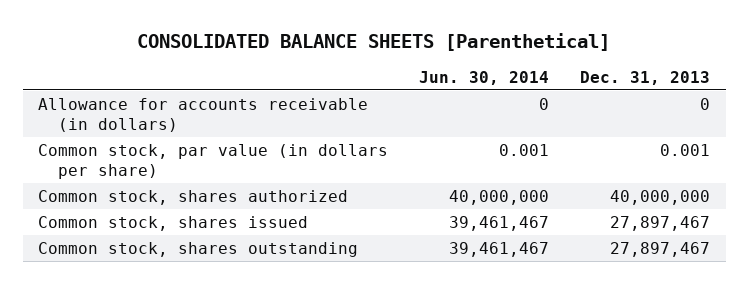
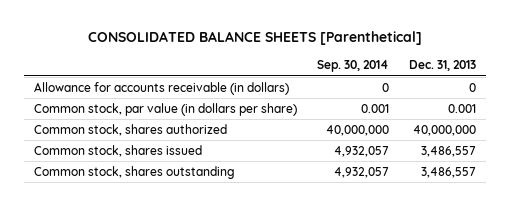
- | Jun. 30, 2014 | Dec. 31, 2013
+ | Sep. 30, 2014 | Dec. 31, 2013
- Common stock, shares issued | 39,461,467 | 27,897,467
- Common stock, shares outstanding | 39,461,467 | 27,897,467
+ Common stock, shares issued | 4,932,057 | 3,486,557
+ Common stock, shares outstanding | 4,932,057 | 3,486,557

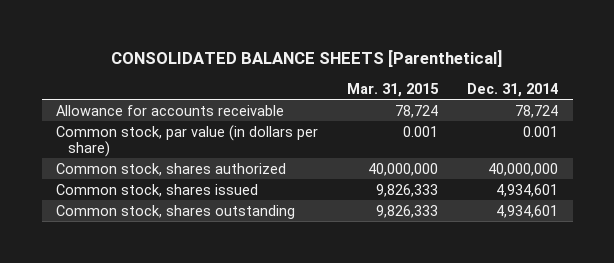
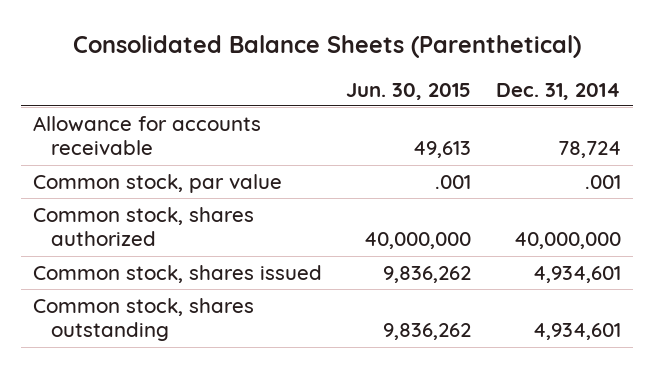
- CONSOLIDATED BALANCE SHEETS [Parenthetical]
+ Consolidated Balance Sheets (Parenthetical)
- | Mar. 31, 2015 | Dec. 31, 2014
+ | Jun. 30, 2015 | Dec. 31, 2014
- Common stock, par value (in dollars per share) | 0.001 | 0.001
+ Common stock, par value | .001 | .001

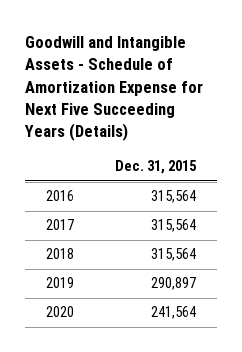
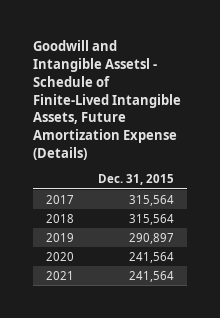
- Goodwill and Intangible Assets - Schedule of Amortization Expense for Next Five Succeeding Years (Details)
+ Goodwill and Intangible Assetsl - Schedule of Finite-Lived Intangible Assets, Future Amortization Expense (Details)
- 2016 | 315,564
+ 2021 | 241,564

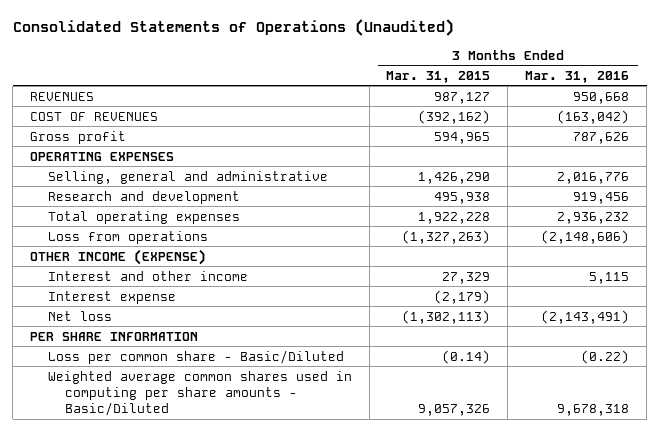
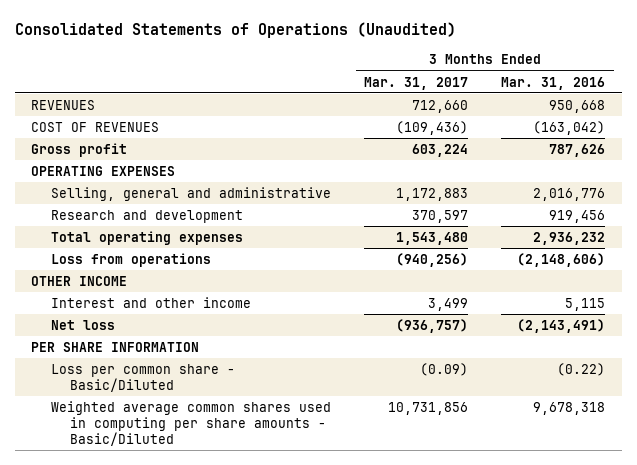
- | 3 Months Ended Mar. 31, 2015 | 3 Months Ended Mar. 31, 2016
+ | 3 Months Ended Mar. 31, 2017 | 3 Months Ended Mar. 31, 2016
- OTHER INCOME (EXPENSE)
+ OTHER INCOME
- Interest expense | (2,179) |

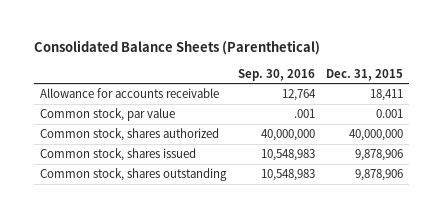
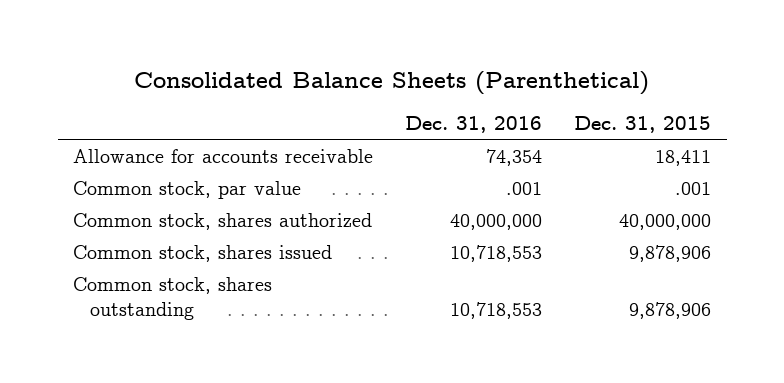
- | Sep. 30, 2016 | Dec. 31, 2015
+ | Dec. 31, 2016 | Dec. 31, 2015
- Common stock, par value | .001 | 0.001
+ Common stock, par value | .001 | .001

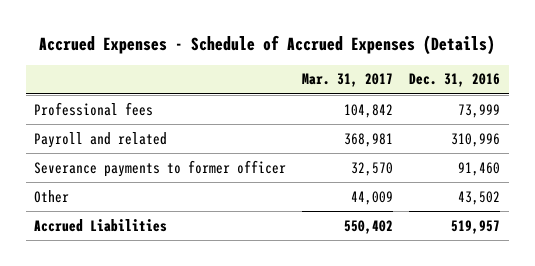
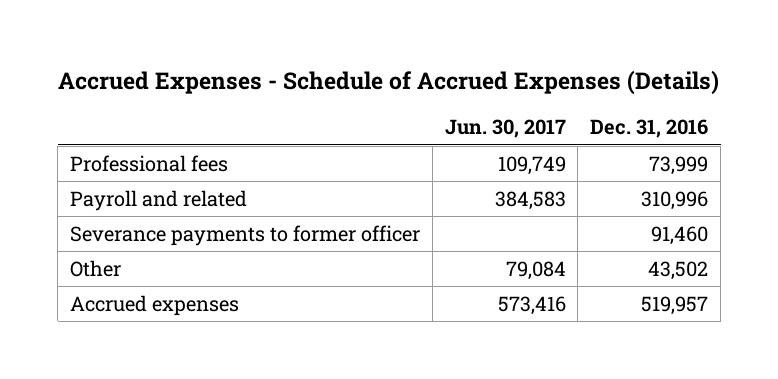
- | Mar. 31, 2017 | Dec. 31, 2016
+ | Jun. 30, 2017 | Dec. 31, 2016
- Accrued Liabilities | 550,402 | 519,957
+ Accrued expenses | 573,416 | 519,957

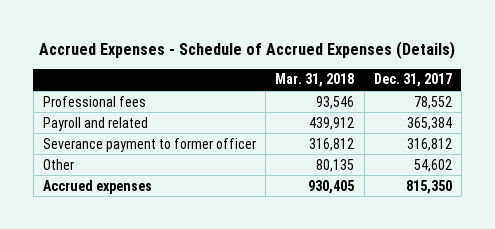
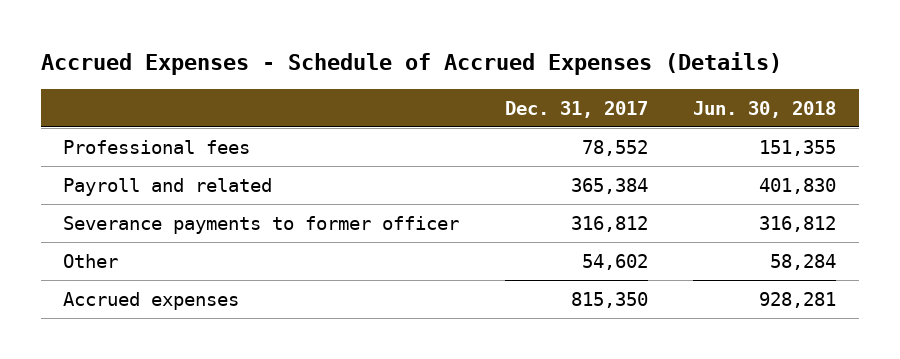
- | Mar. 31, 2018 | Dec. 31, 2017
+ | Dec. 31, 2017 | Jun. 30, 2018
- Severance payment to former officer | 316,812 | 316,812
+ Severance payments to former officer | 316,812 | 316,812

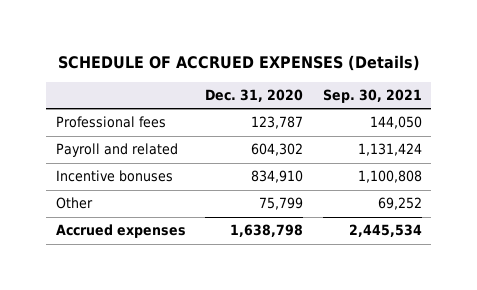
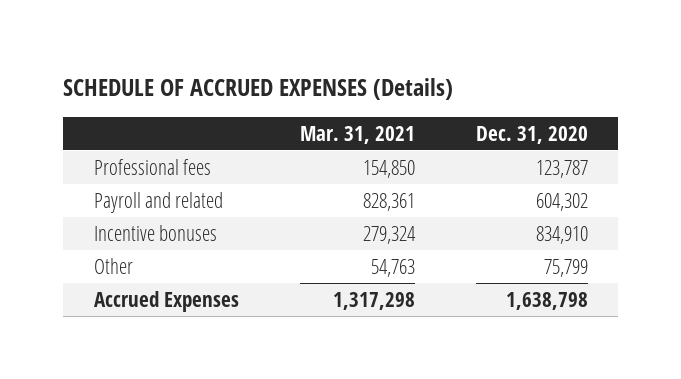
- | Dec. 31, 2020 | Sep. 30, 2021
+ | Mar. 31, 2021 | Dec. 31, 2020
- Accrued expenses | 1,638,798 | 2,445,534
+ Accrued Expenses | 1,317,298 | 1,638,798

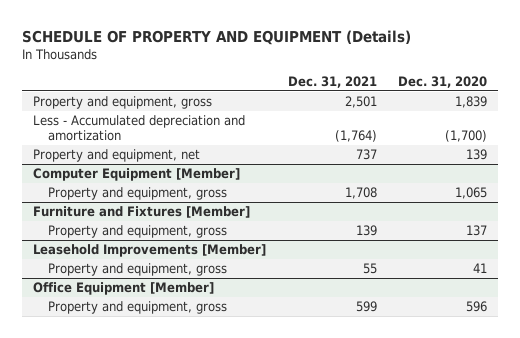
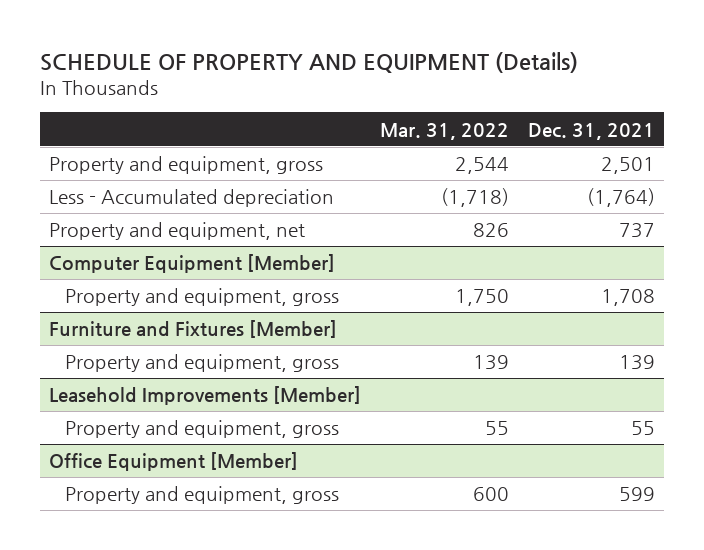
- | Dec. 31, 2021 | Dec. 31, 2020
+ | Mar. 31, 2022 | Dec. 31, 2021
- Less - Accumulated depreciation and amortization | (1,764) | (1,700)
+ Less - Accumulated depreciation | (1,718) | (1,764)

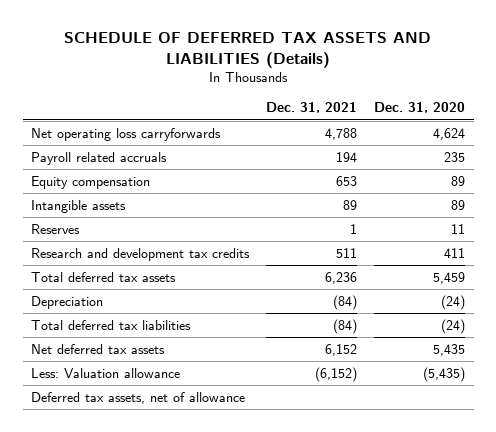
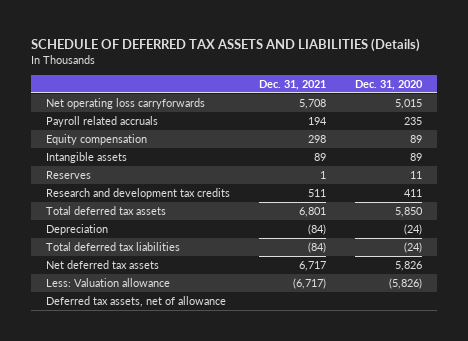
- Net operating loss carryforwards | 4,788 | 4,624
+ Net operating loss carryforwards | 5,708 | 5,015
- Equity compensation | 653 | 89
+ Equity compensation | 298 | 89
- Total deferred tax assets | 6,236 | 5,459
+ Total deferred tax assets | 6,801 | 5,850
- Net deferred tax assets | 6,152 | 5,435
- Less: Valuation allowance | (6,152) | (5,435)
+ Net deferred tax assets | 6,717 | 5,826
+ Less: Valuation allowance | (6,717) | (5,826)

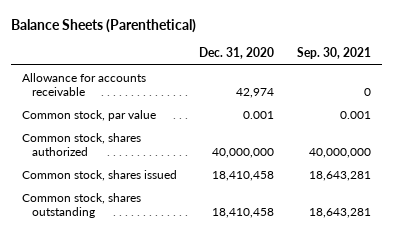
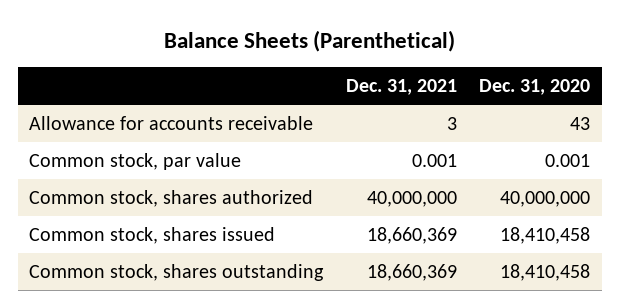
- | Dec. 31, 2020 | Sep. 30, 2021
+ | Dec. 31, 2021 | Dec. 31, 2020
- Allowance for accounts receivable | 42,974 | 0
+ Allowance for accounts receivable | 3 | 43

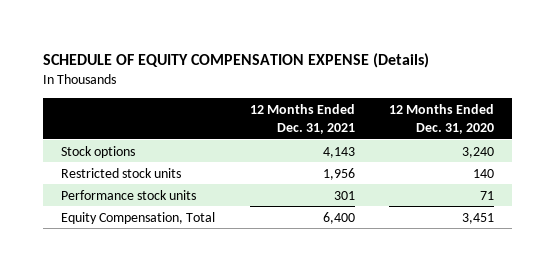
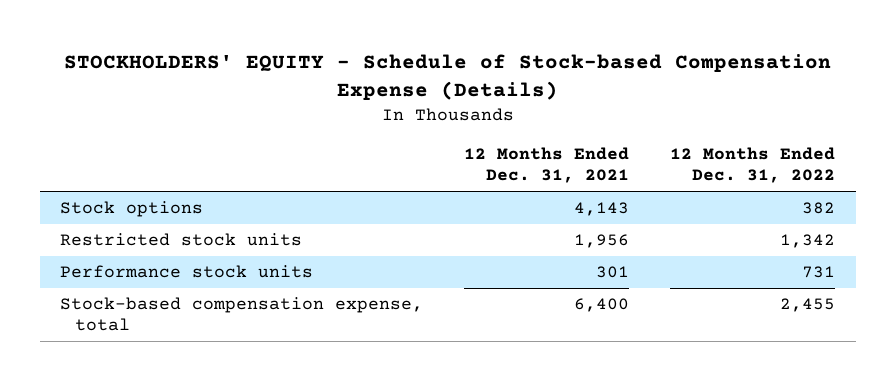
- SCHEDULE OF EQUITY COMPENSATION EXPENSE (Details)
+ STOCKHOLDERS' EQUITY - Schedule of Stock-based Compensation Expense (Details)
- | 12 Months Ended Dec. 31, 2021 | 12 Months Ended Dec. 31, 2020
+ | 12 Months Ended Dec. 31, 2021 | 12 Months Ended Dec. 31, 2022
- Equity Compensation, Total | 6,400 | 3,451
+ Stock-based compensation expense, total | 6,400 | 2,455

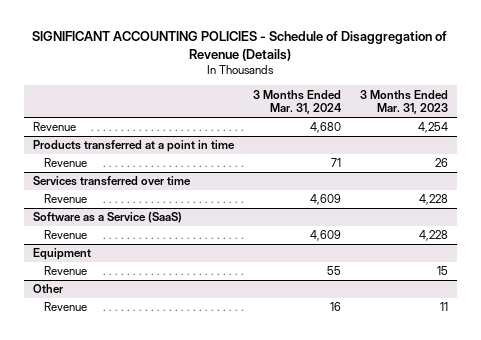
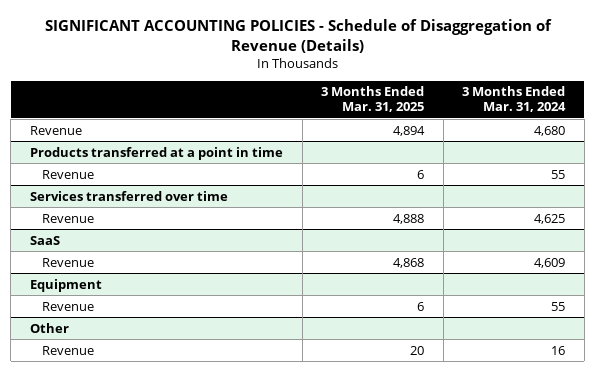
- | 3 Months Ended Mar. 31, 2024 | 3 Months Ended Mar. 31, 2023
+ | 3 Months Ended Mar. 31, 2025 | 3 Months Ended Mar. 31, 2024
@ Products transferred at a point in time
- Revenue | 71 | 26
+ Revenue | 6 | 55
@ Services transferred over time
- Revenue | 4,609 | 4,228
- Software as a Service (SaaS)
@ Services transferred over time
+ Revenue | 4,888 | 4,625
+ SaaS

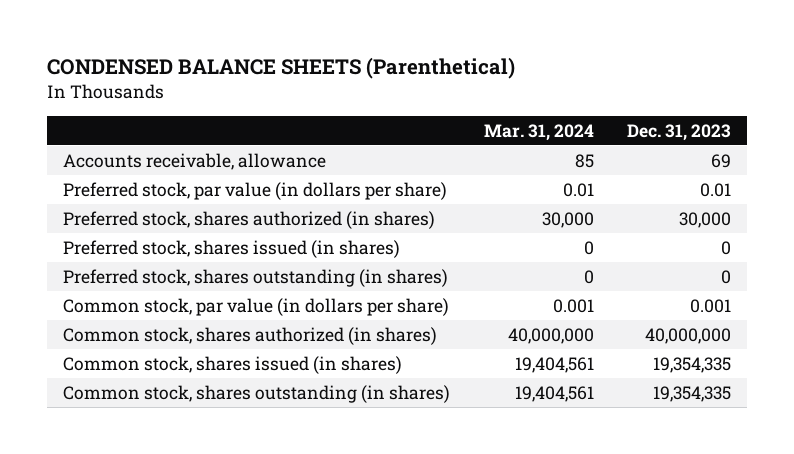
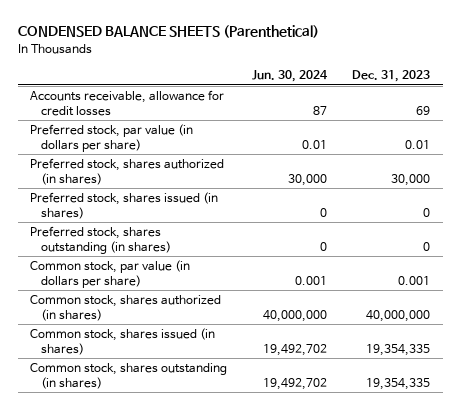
- | Mar. 31, 2024 | Dec. 31, 2023
+ | Jun. 30, 2024 | Dec. 31, 2023
- Accounts receivable, allowance | 85 | 69
+ Accounts receivable, allowance for credit losses | 87 | 69

